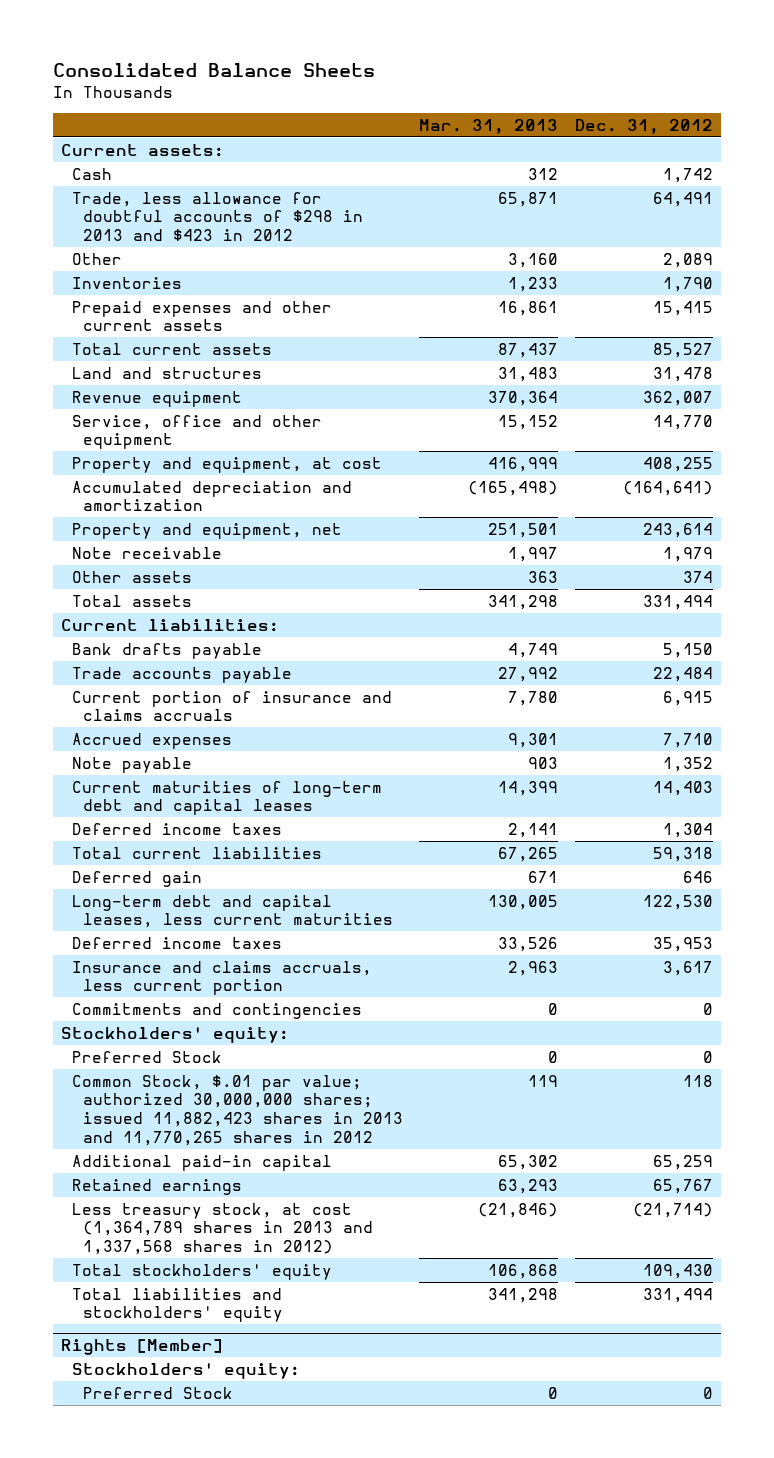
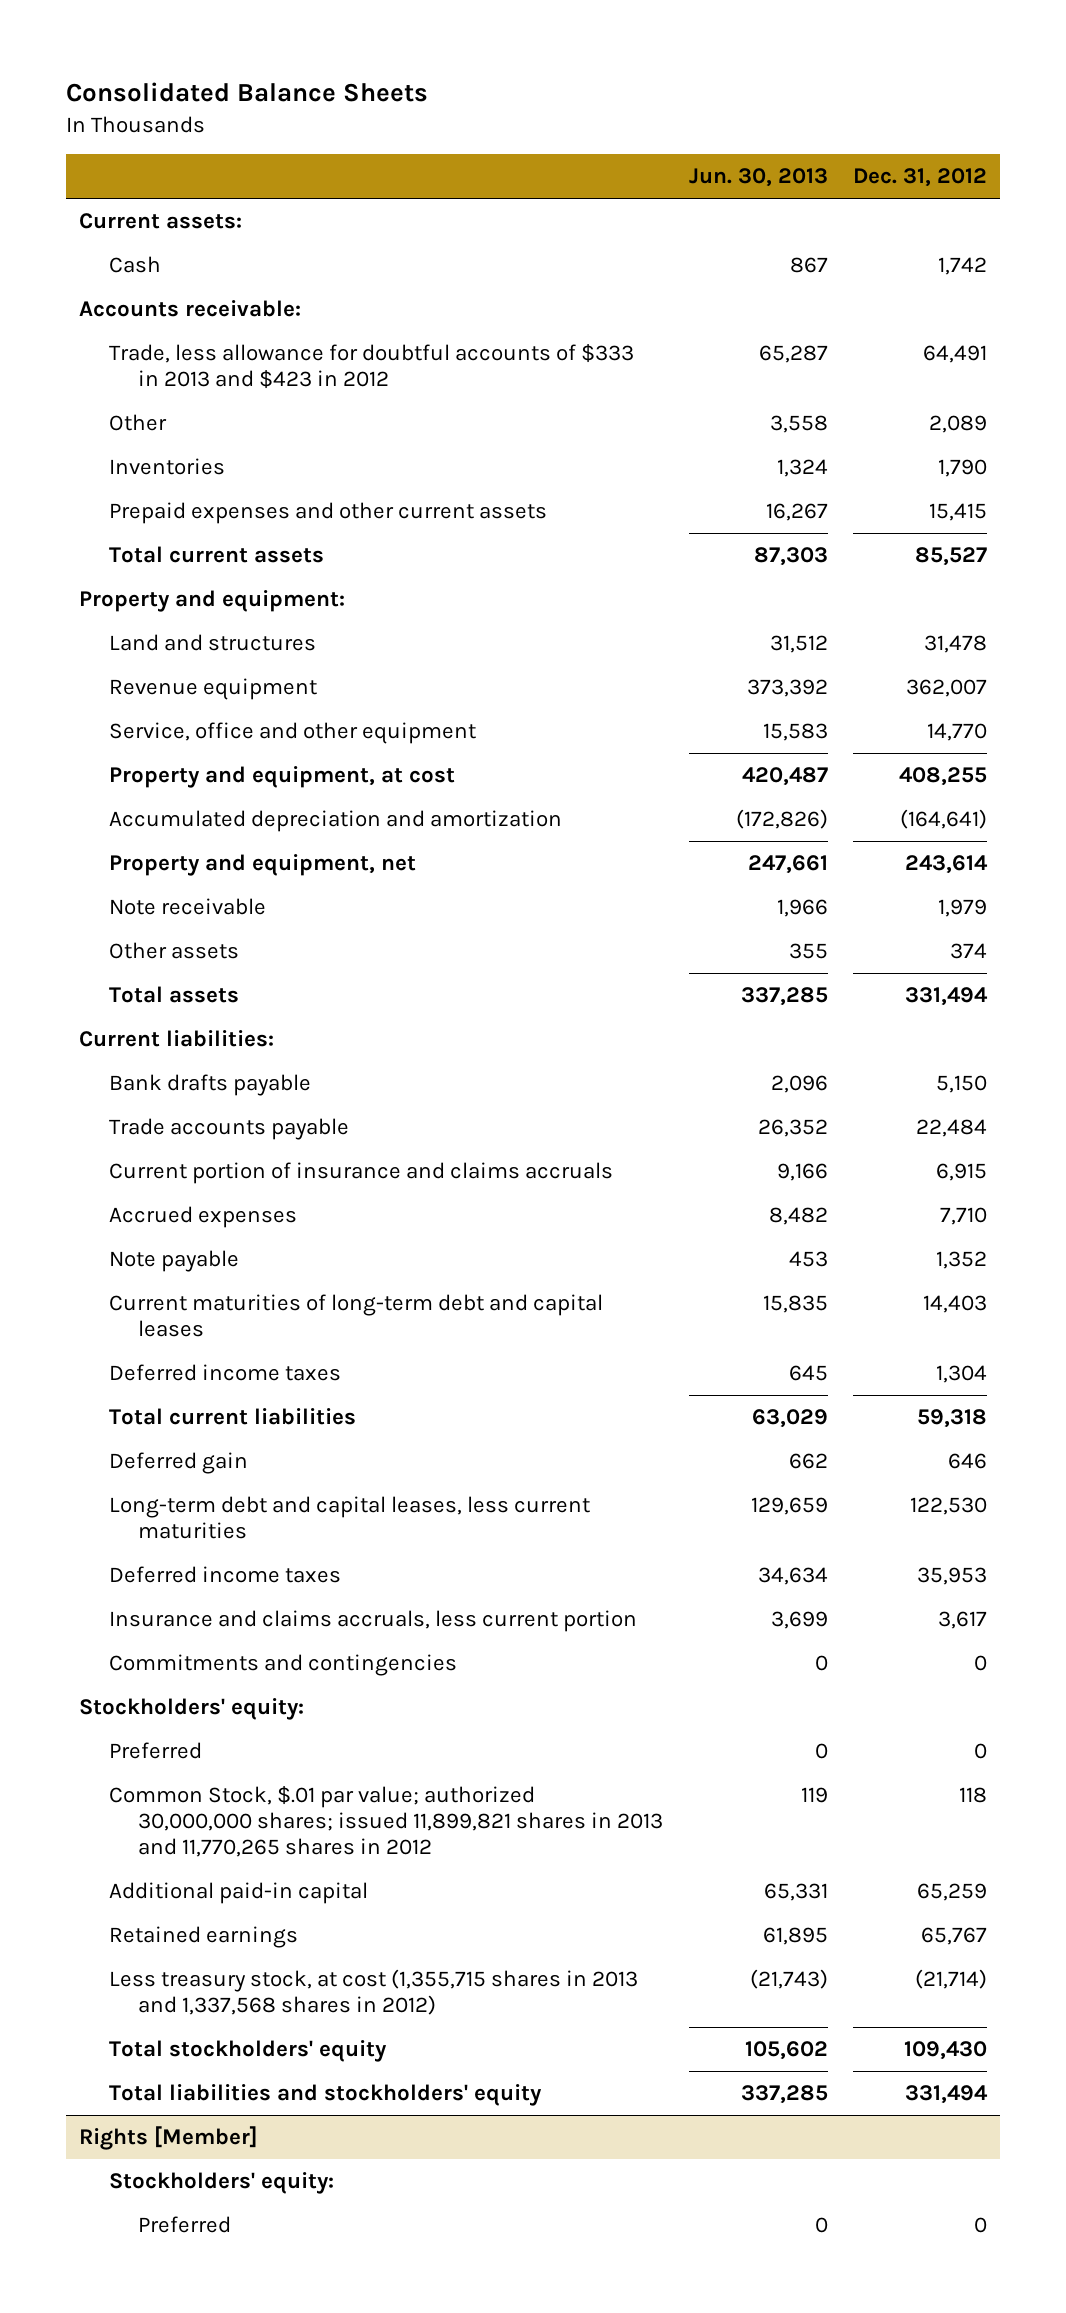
- | Mar. 31, 2013 | Dec. 31, 2012
+ | Jun. 30, 2013 | Dec. 31, 2012
- Trade, less allowance for doubtful accounts of $298 in 2013 and $423 in 2012 | 65,871 | 64,491
+ Accounts receivable:
+ Trade, less allowance for doubtful accounts of $333 in 2013 and $423 in 2012 | 65,287 | 64,491
+ Property and equipment:
- Preferred Stock | 0 | 0
- Common Stock, $.01 par value; authorized 30,000,000 shares; issued 11,882,423 shares in 2013 and 11,770,265 shares in 2012 | 119 | 118
+ Preferred | 0 | 0
+ Common Stock, $.01 par value; authorized 30,000,000 shares; issued 11,899,821 shares in 2013 and 11,770,265 shares in 2012 | 119 | 118
- Less treasury stock, at cost (1,364,789 shares in 2013 and 1,337,568 shares in 2012) | (21,846) | (21,714)
+ Less treasury stock, at cost (1,355,715 shares in 2013 and 1,337,568 shares in 2012) | (21,743) | (21,714)
@ Rights [Member]
- Preferred Stock | 0 | 0
+ Preferred | 0 | 0

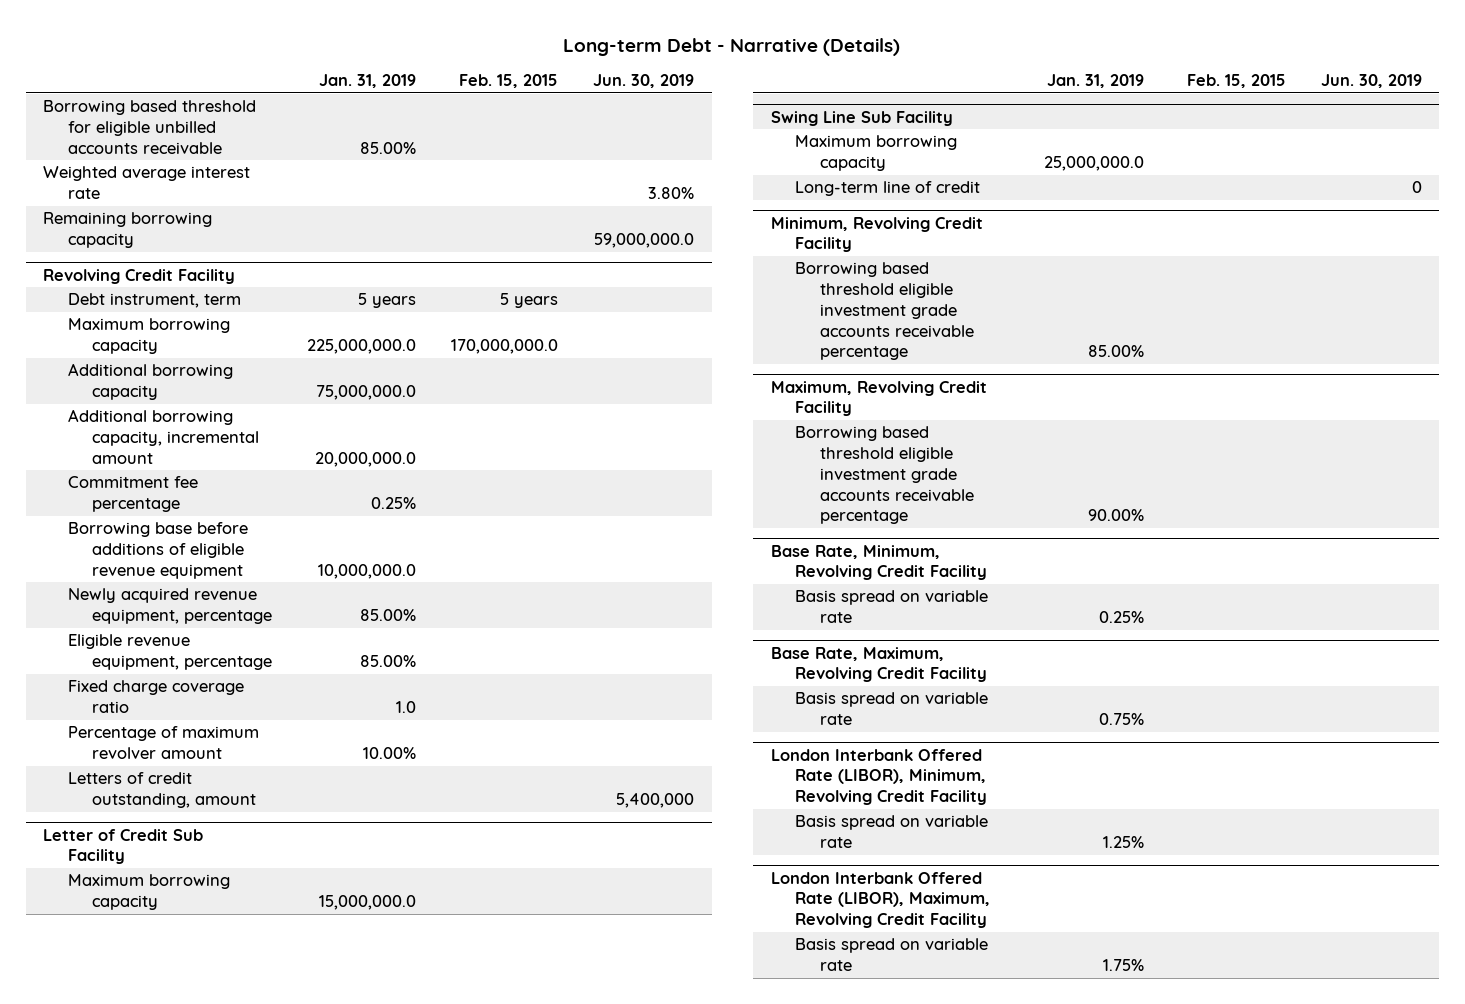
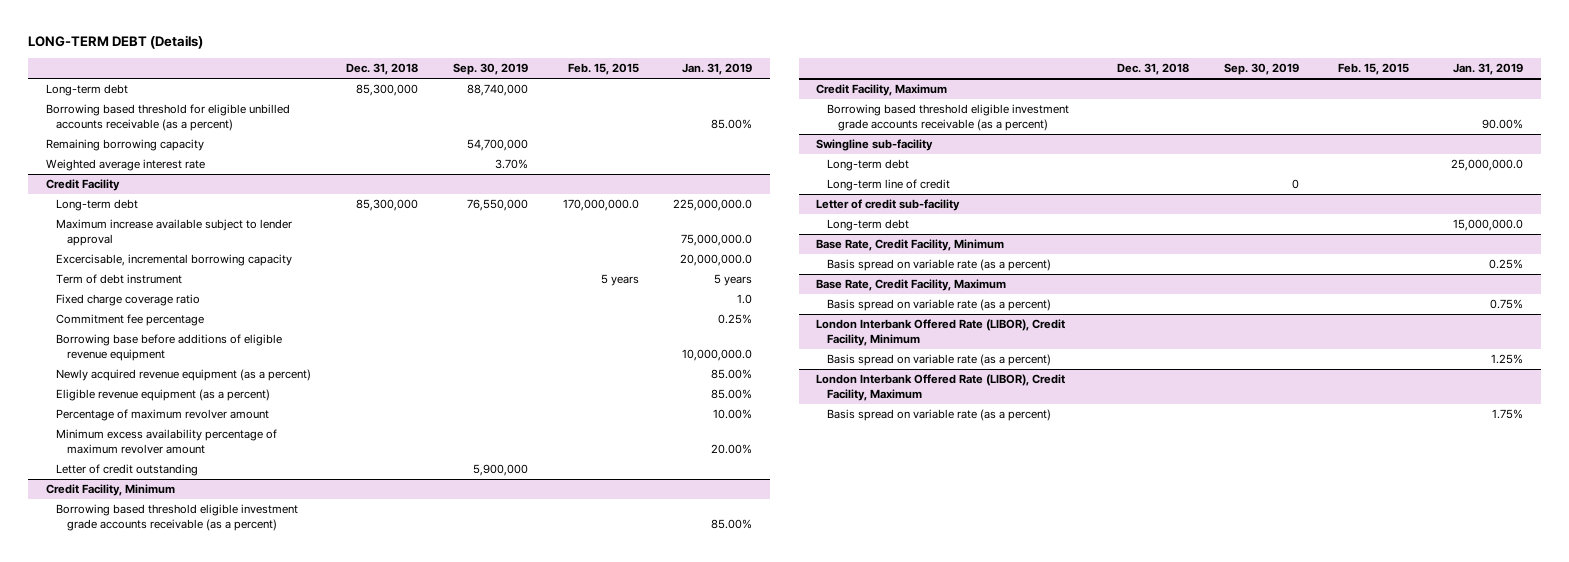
- Long-term Debt - Narrative (Details)
+ LONG-TERM DEBT (Details)
- | Jan. 31, 2019 | Feb. 15, 2015 | Jun. 30, 2019
+ | Dec. 31, 2018 | Sep. 30, 2019 | Feb. 15, 2015 | Jan. 31, 2019
- Borrowing based threshold for eligible unbilled accounts receivable | 85.00% | |
+ Long-term debt | 85,300,000 | 88,740,000 | |
+ Borrowing based threshold for eligible unbilled accounts receivable (as a percent) | | | | 85.00%
- Revolving Credit Facility
- Debt instrument, term | 5 years | 5 years |
- Maximum borrowing capacity | 225,000,000.0 | 170,000,000.0 |
- Additional borrowing capacity | 75,000,000.0 | |
- Additional borrowing capacity, incremental amount | 20,000,000.0 | |
moved down: Weighted average interest rate | | 3.70% | |
+ Credit Facility
+ Long-term debt | 85,300,000 | 76,550,000 | 170,000,000.0 | 225,000,000.0
+ Maximum increase available subject to lender approval | | | | 75,000,000.0
+ Excercisable, incremental borrowing capacity | | | | 20,000,000.0
+ Term of debt instrument | | | 5 years | 5 years
+ Fixed charge coverage ratio | | | | 1.0
- Newly acquired revenue equipment, percentage | 85.00% | |
- Eligible revenue equipment, percentage | 85.00% | |
- Fixed charge coverage ratio | 1.0 | |
+ Newly acquired revenue equipment (as a percent) | | | | 85.00%
+ Eligible revenue equipment (as a percent) | | | | 85.00%
- Letters of credit outstanding, amount | | | 5,400,000
- Letter of Credit Sub Facility
- Maximum borrowing capacity | 15,000,000.0 | |
- Swing Line Sub Facility
- Maximum borrowing capacity | 25,000,000.0 | |
+ Minimum excess availability percentage of maximum revolver amount | | | | 20.00%
+ Letter of credit outstanding | | 5,900,000 | |
+ Credit Facility, Minimum
+ Borrowing based threshold eligible investment grade accounts receivable (as a percent) | | | | 85.00%
+ Credit Facility, Maximum
+ Borrowing based threshold eligible investment grade accounts receivable (as a percent) | | | | 90.00%
+ Swingline sub-facility
+ Long-term debt | | | | 25,000,000.0
- Minimum, Revolving Credit Facility
- Borrowing based threshold eligible investment grade accounts receivable percentage | 85.00% | |
- Maximum, Revolving Credit Facility
- Borrowing based threshold eligible investment grade accounts receivable percentage | 90.00% | |
- Base Rate, Minimum, Revolving Credit Facility
- Basis spread on variable rate | 0.25% | |
- Base Rate, Maximum, Revolving Credit Facility
- Basis spread on variable rate | 0.75% | |
- London Interbank Offered Rate (LIBOR), Minimum, Revolving Credit Facility
- Basis spread on variable rate | 1.25% | |
- London Interbank Offered Rate (LIBOR), Maximum, Revolving Credit Facility
- Basis spread on variable rate | 1.75% | |
+ Letter of credit sub-facility
+ Long-term debt | | | | 15,000,000.0
+ Base Rate, Credit Facility, Minimum
+ Basis spread on variable rate (as a percent) | | | | 0.25%
+ Base Rate, Credit Facility, Maximum
+ Basis spread on variable rate (as a percent) | | | | 0.75%
+ London Interbank Offered Rate (LIBOR), Credit Facility, Minimum
+ Basis spread on variable rate (as a percent) | | | | 1.25%
+ London Interbank Offered Rate (LIBOR), Credit Facility, Maximum
+ Basis spread on variable rate (as a percent) | | | | 1.75%

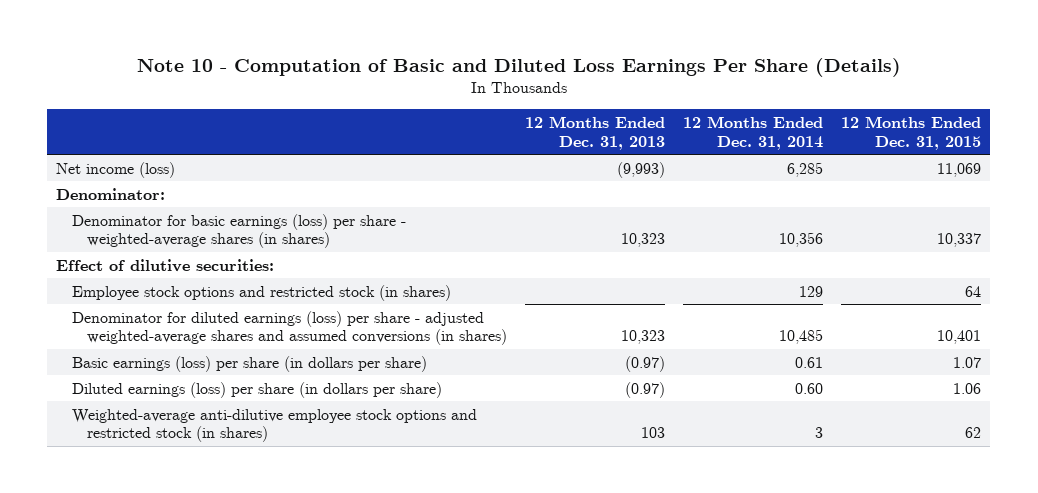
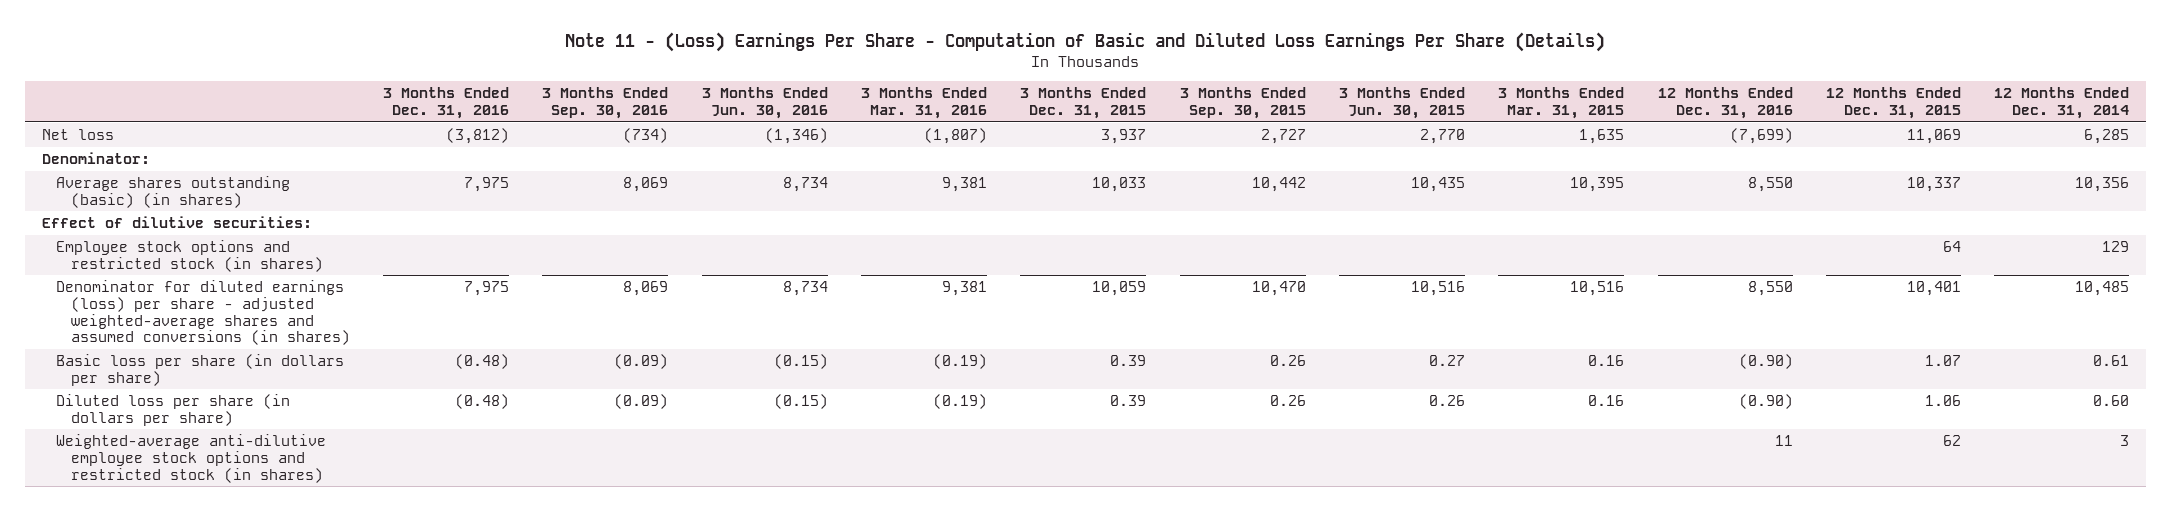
- Note 10 - Computation of Basic and Diluted Loss Earnings Per Share (Details)
+ Note 11 - (Loss) Earnings Per Share - Computation of Basic and Diluted Loss Earnings Per Share (Details)
- | 12 Months Ended Dec. 31, 2013 | 12 Months Ended Dec. 31, 2014 | 12 Months Ended Dec. 31, 2015
+ | 3 Months Ended Dec. 31, 2016 | 3 Months Ended Sep. 30, 2016 | 3 Months Ended Jun. 30, 2016 | 3 Months Ended Mar. 31, 2016 | 3 Months Ended Dec. 31, 2015 | 3 Months Ended Sep. 30, 2015 | 3 Months Ended Jun. 30, 2015 | 3 Months Ended Mar. 31, 2015 | 12 Months Ended Dec. 31, 2016 | 12 Months Ended Dec. 31, 2015 | 12 Months Ended Dec. 31, 2014
- Net income (loss) | (9,993) | 6,285 | 11,069
+ Net loss | (3,812) | (734) | (1,346) | (1,807) | 3,937 | 2,727 | 2,770 | 1,635 | (7,699) | 11,069 | 6,285
- Denominator for basic earnings (loss) per share - weighted-average shares (in shares) | 10,323 | 10,356 | 10,337
+ Average shares outstanding (basic) (in shares) | 7,975 | 8,069 | 8,734 | 9,381 | 10,033 | 10,442 | 10,435 | 10,395 | 8,550 | 10,337 | 10,356
- Basic earnings (loss) per share (in dollars per share) | (0.97) | 0.61 | 1.07
- Diluted earnings (loss) per share (in dollars per share) | (0.97) | 0.60 | 1.06
+ Basic loss per share (in dollars per share) | (0.48) | (0.09) | (0.15) | (0.19) | 0.39 | 0.26 | 0.27 | 0.16 | (0.90) | 1.07 | 0.61
+ Diluted loss per share (in dollars per share) | (0.48) | (0.09) | (0.15) | (0.19) | 0.39 | 0.26 | 0.26 | 0.16 | (0.90) | 1.06 | 0.60

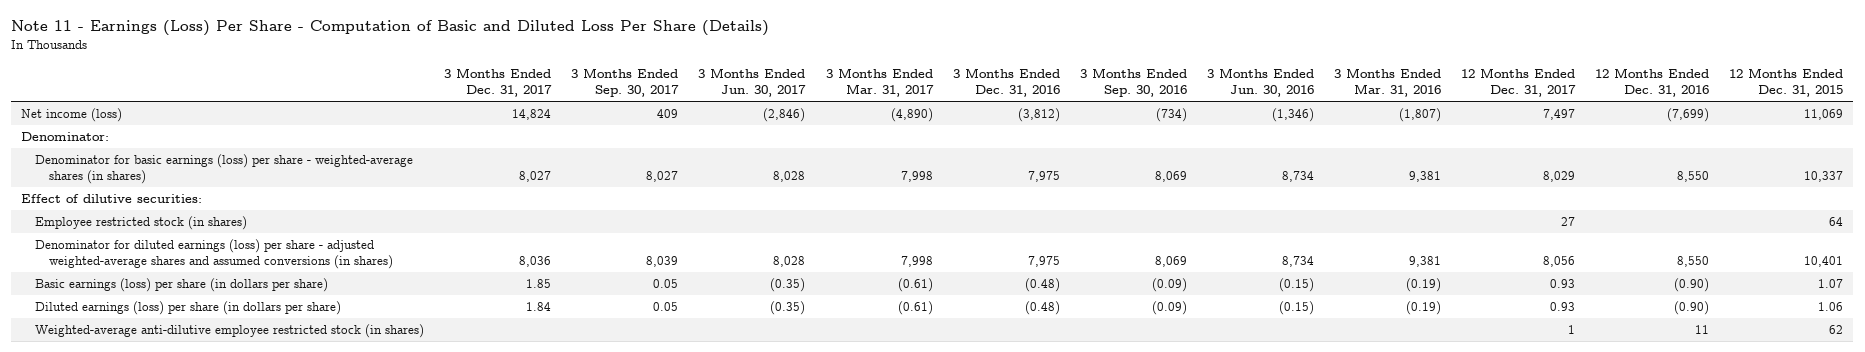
- Note 11 - (Loss) Earnings Per Share - Computation of Basic and Diluted Loss Earnings Per Share (Details)
+ Note 11 - Earnings (Loss) Per Share - Computation of Basic and Diluted Loss Per Share (Details)
- | 3 Months Ended Dec. 31, 2016 | 3 Months Ended Sep. 30, 2016 | 3 Months Ended Jun. 30, 2016 | 3 Months Ended Mar. 31, 2016 | 3 Months Ended Dec. 31, 2015 | 3 Months Ended Sep. 30, 2015 | 3 Months Ended Jun. 30, 2015 | 3 Months Ended Mar. 31, 2015 | 12 Months Ended Dec. 31, 2016 | 12 Months Ended Dec. 31, 2015 | 12 Months Ended Dec. 31, 2014
+ | 3 Months Ended Dec. 31, 2017 | 3 Months Ended Sep. 30, 2017 | 3 Months Ended Jun. 30, 2017 | 3 Months Ended Mar. 31, 2017 | 3 Months Ended Dec. 31, 2016 | 3 Months Ended Sep. 30, 2016 | 3 Months Ended Jun. 30, 2016 | 3 Months Ended Mar. 31, 2016 | 12 Months Ended Dec. 31, 2017 | 12 Months Ended Dec. 31, 2016 | 12 Months Ended Dec. 31, 2015
- Net loss | (3,812) | (734) | (1,346) | (1,807) | 3,937 | 2,727 | 2,770 | 1,635 | (7,699) | 11,069 | 6,285
+ Net income (loss) | 14,824 | 409 | (2,846) | (4,890) | (3,812) | (734) | (1,346) | (1,807) | 7,497 | (7,699) | 11,069
- Average shares outstanding (basic) (in shares) | 7,975 | 8,069 | 8,734 | 9,381 | 10,033 | 10,442 | 10,435 | 10,395 | 8,550 | 10,337 | 10,356
+ Denominator for basic earnings (loss) per share - weighted-average shares (in shares) | 8,027 | 8,027 | 8,028 | 7,998 | 7,975 | 8,069 | 8,734 | 9,381 | 8,029 | 8,550 | 10,337
- Employee stock options and restricted stock (in shares) | | | | | | | | | | 64 | 129
+ Employee restricted stock (in shares) | | | | | | | | | 27 | | 64
- Basic loss per share (in dollars per share) | (0.48) | (0.09) | (0.15) | (0.19) | 0.39 | 0.26 | 0.27 | 0.16 | (0.90) | 1.07 | 0.61
- Diluted loss per share (in dollars per share) | (0.48) | (0.09) | (0.15) | (0.19) | 0.39 | 0.26 | 0.26 | 0.16 | (0.90) | 1.06 | 0.60
- Weighted-average anti-dilutive employee stock options and restricted stock (in shares) | | | | | | | | | 11 | 62 | 3
+ Basic earnings (loss) per share (in dollars per share) | 1.85 | 0.05 | (0.35) | (0.61) | (0.48) | (0.09) | (0.15) | (0.19) | 0.93 | (0.90) | 1.07
+ Diluted earnings (loss) per share (in dollars per share) | 1.84 | 0.05 | (0.35) | (0.61) | (0.48) | (0.09) | (0.15) | (0.19) | 0.93 | (0.90) | 1.06
+ Weighted-average anti-dilutive employee restricted stock (in shares) | | | | | | | | | 1 | 11 | 62

